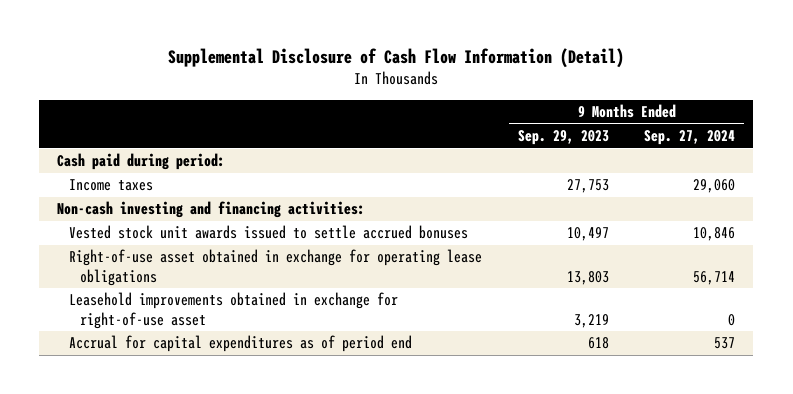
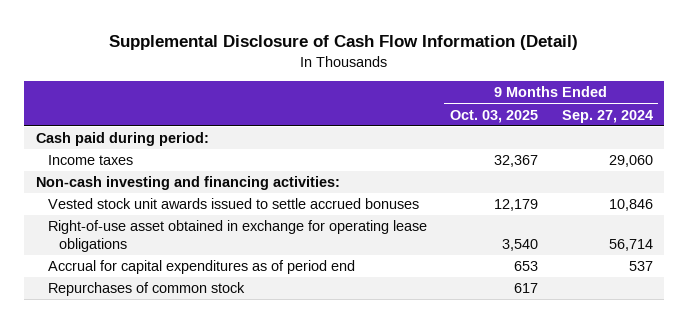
- | 9 Months Ended Sep. 29, 2023 | 9 Months Ended Sep. 27, 2024
+ | 9 Months Ended Oct. 03, 2025 | 9 Months Ended Sep. 27, 2024
- Leasehold improvements obtained in exchange for right-of-use asset | 3,219 | 0
+ Repurchases of common stock | 617 |

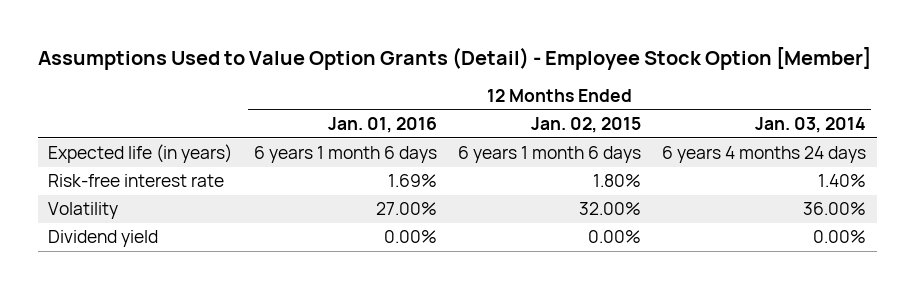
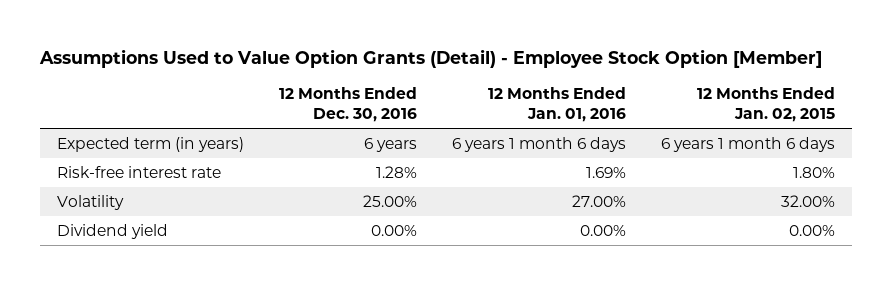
- | 12 Months Ended Jan. 01, 2016 | 12 Months Ended Jan. 02, 2015 | 12 Months Ended Jan. 03, 2014
+ | 12 Months Ended Dec. 30, 2016 | 12 Months Ended Jan. 01, 2016 | 12 Months Ended Jan. 02, 2015
- Expected life (in years) | 6 years 1 month 6 days | 6 years 1 month 6 days | 6 years 4 months 24 days
+ Expected term (in years) | 6 years | 6 years 1 month 6 days | 6 years 1 month 6 days

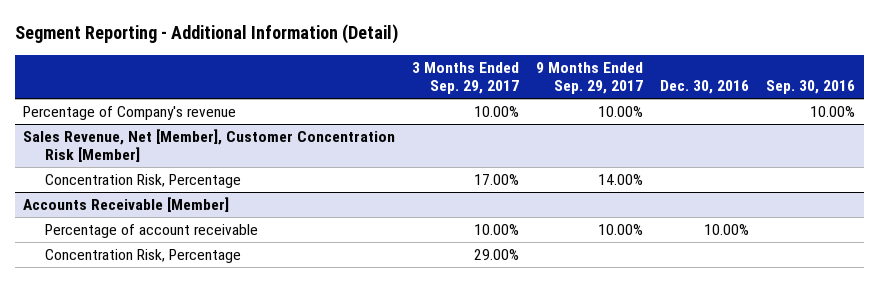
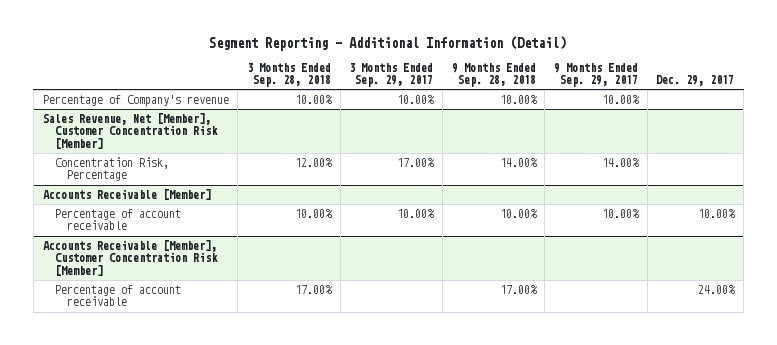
- | 3 Months Ended Sep. 29, 2017 | 9 Months Ended Sep. 29, 2017 | Dec. 30, 2016 | Sep. 30, 2016
+ | 3 Months Ended Sep. 28, 2018 | 3 Months Ended Sep. 29, 2017 | 9 Months Ended Sep. 28, 2018 | 9 Months Ended Sep. 29, 2017 | Dec. 29, 2017
@ Accounts Receivable [Member]
- Concentration Risk, Percentage | 29.00% | | |
+ Accounts Receivable [Member], Customer Concentration Risk [Member]
+ Percentage of account receivable | 17.00% | | 17.00% | | 24.00%

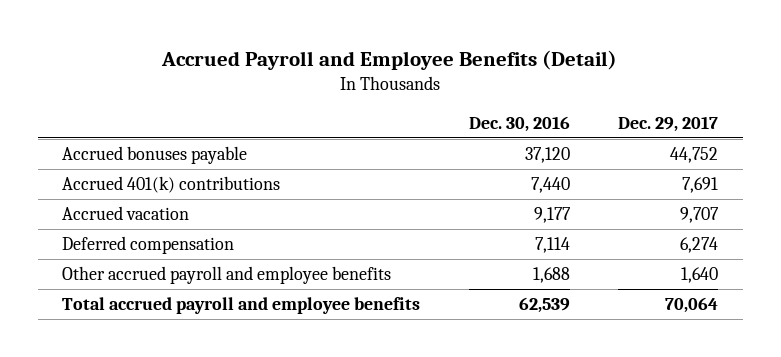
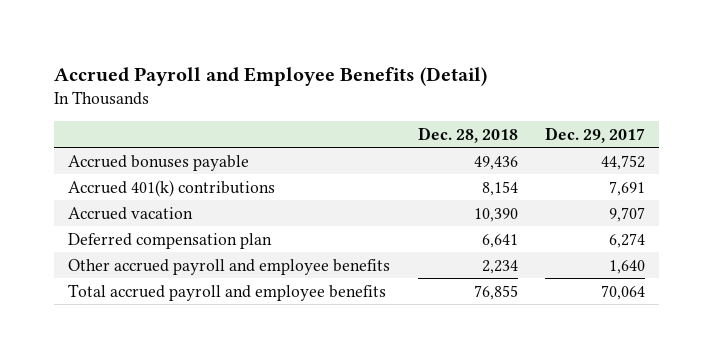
- | Dec. 30, 2016 | Dec. 29, 2017
+ | Dec. 28, 2018 | Dec. 29, 2017
- Deferred compensation | 7,114 | 6,274
+ Deferred compensation plan | 6,641 | 6,274

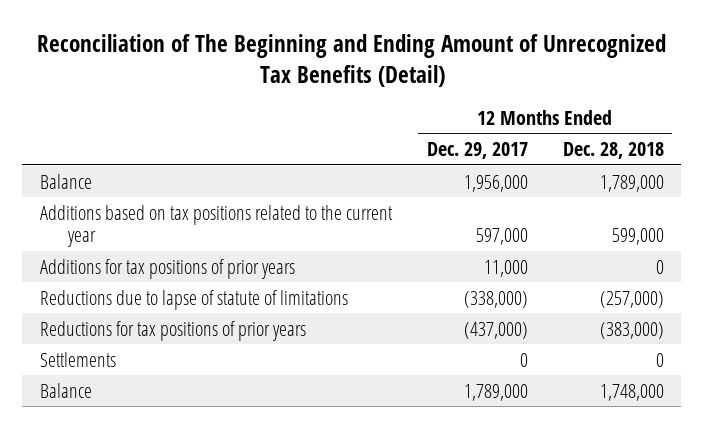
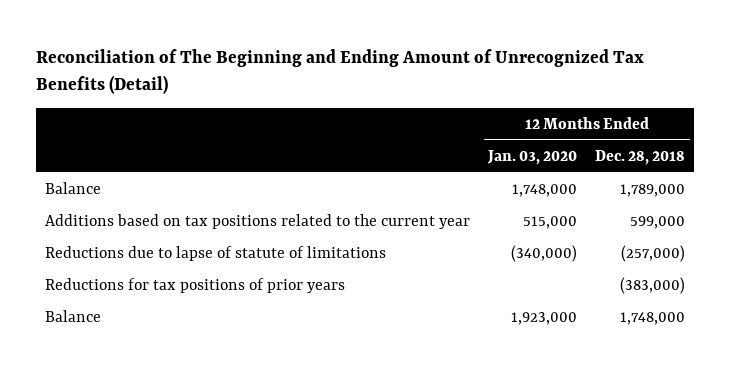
- | 12 Months Ended Dec. 29, 2017 | 12 Months Ended Dec. 28, 2018
+ | 12 Months Ended Jan. 03, 2020 | 12 Months Ended Dec. 28, 2018
- Additions for tax positions of prior years | 11,000 | 0
- Settlements | 0 | 0

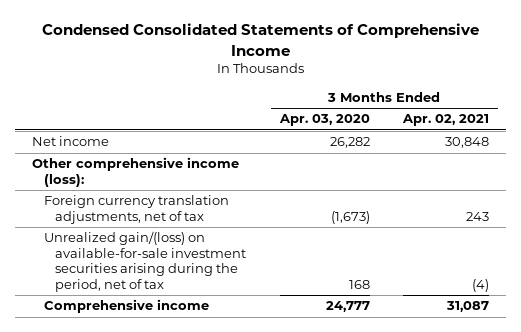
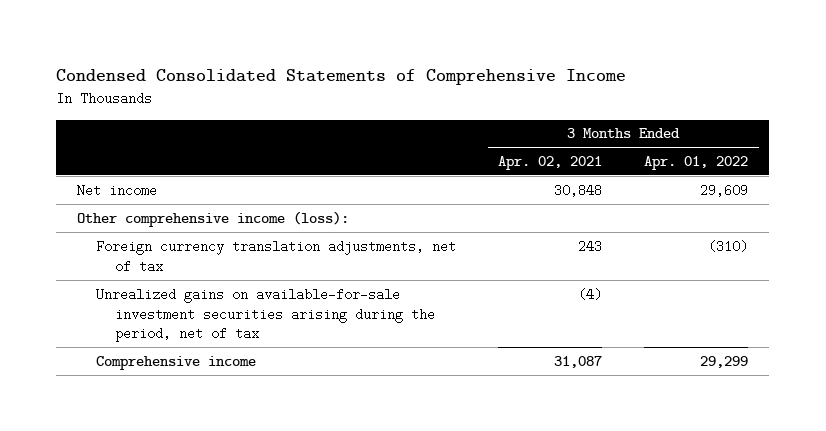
- | 3 Months Ended Apr. 03, 2020 | 3 Months Ended Apr. 02, 2021
+ | 3 Months Ended Apr. 02, 2021 | 3 Months Ended Apr. 01, 2022
- Unrealized gain/(loss) on available-for-sale investment securities arising during the period, net of tax | 168 | (4)
+ Unrealized gains on available-for-sale investment securities arising during the period, net of tax | (4) |

